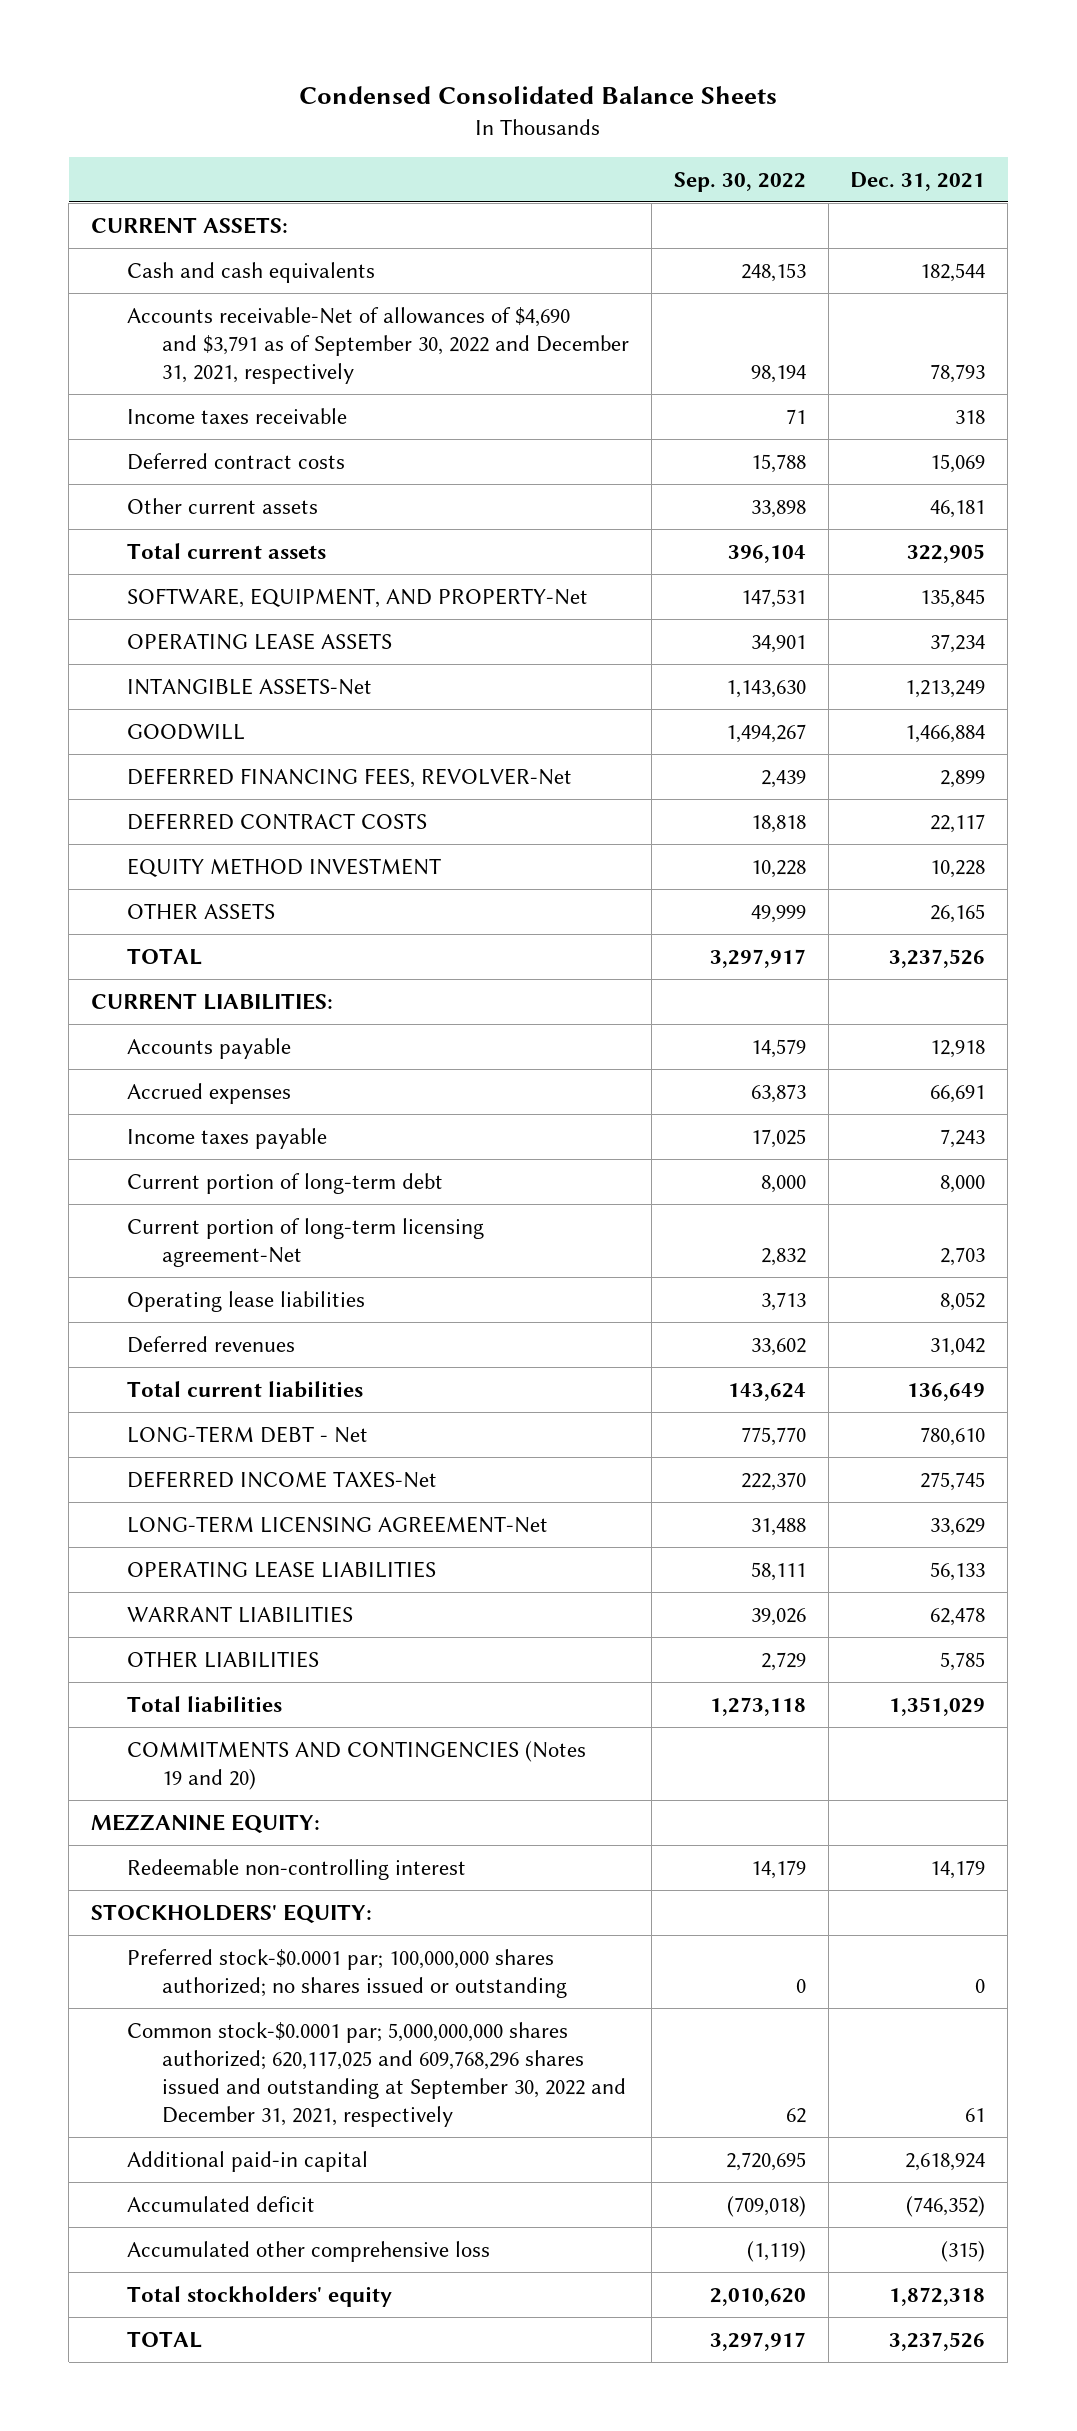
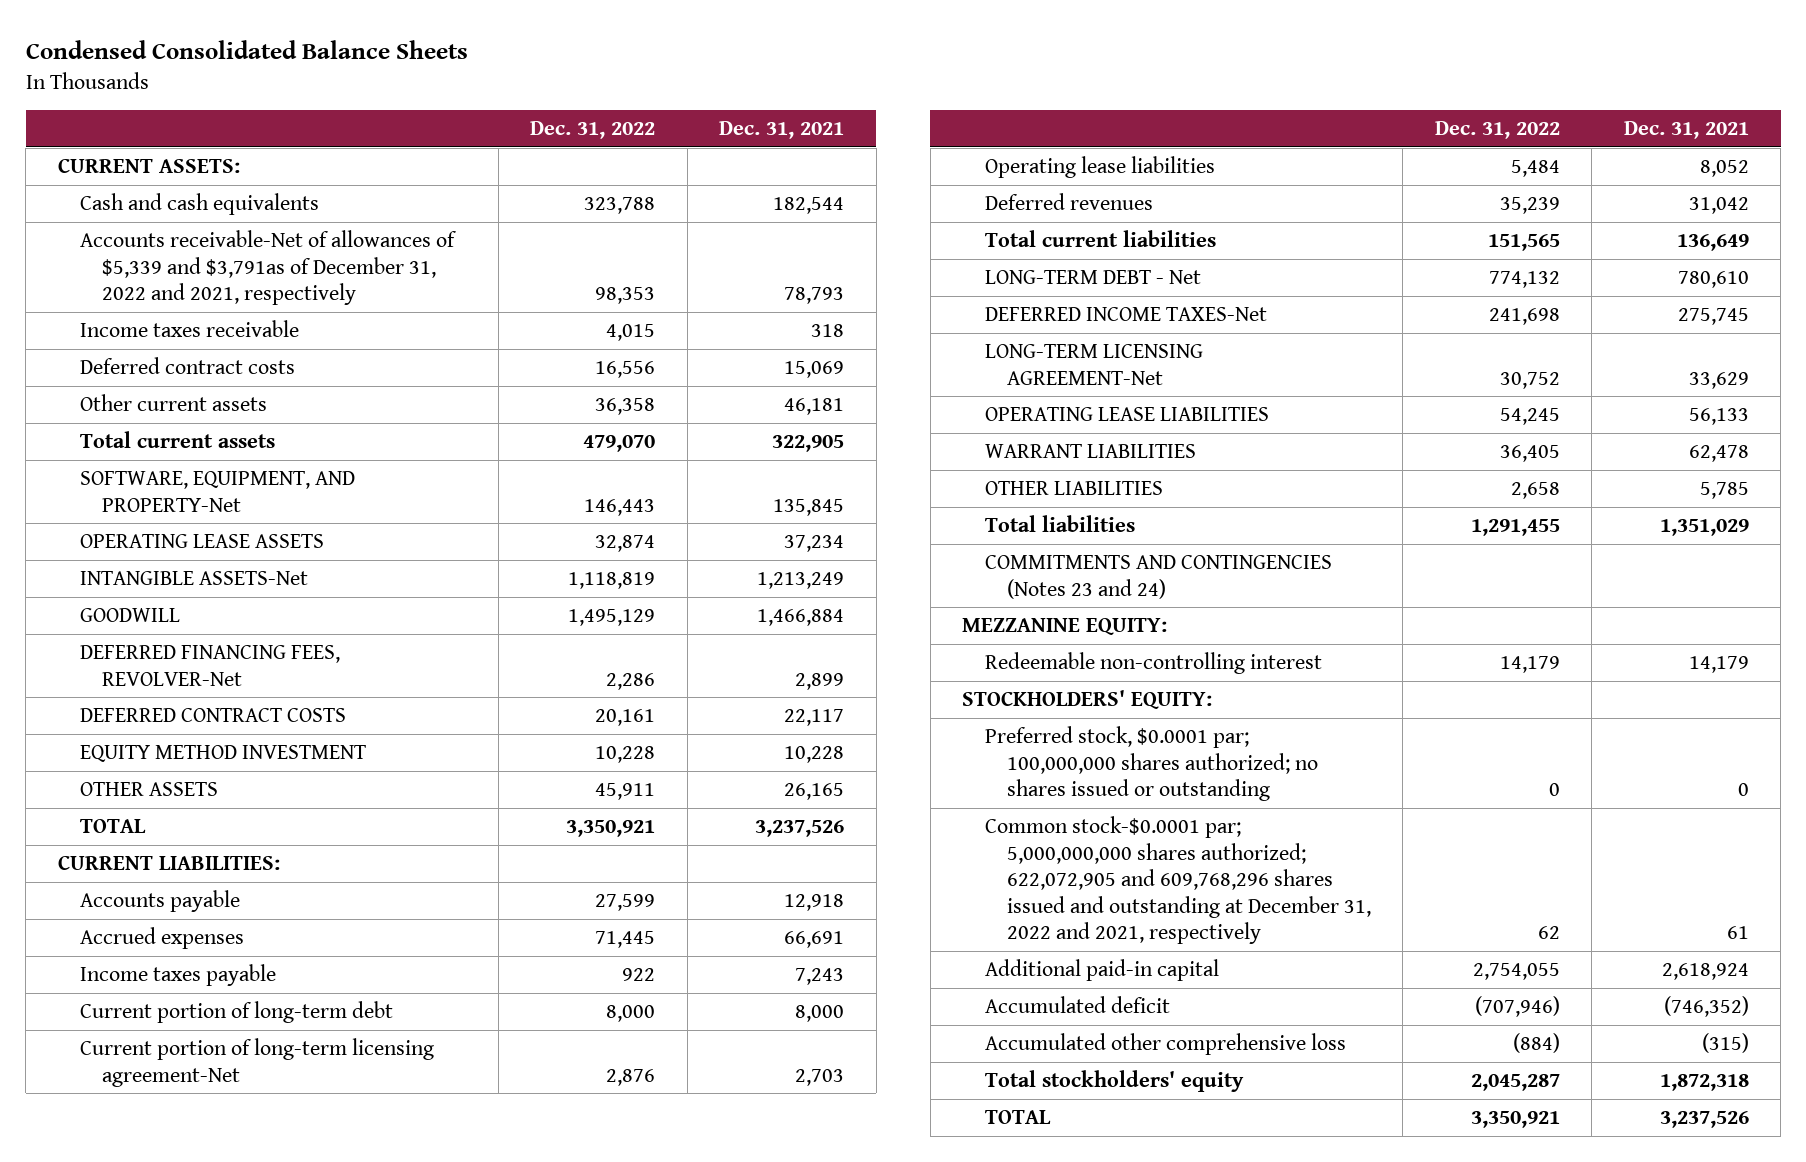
- | Sep. 30, 2022 | Dec. 31, 2021
+ | Dec. 31, 2022 | Dec. 31, 2021
- Accounts receivable-Net of allowances of $4,690 and $3,791 as of September 30, 2022 and December 31, 2021, respectively | 98,194 | 78,793
+ Accounts receivable-Net of allowances of $5,339 and $3,791as of December 31, 2022 and 2021, respectively | 98,353 | 78,793
- COMMITMENTS AND CONTINGENCIES (Notes 19 and 20)
+ COMMITMENTS AND CONTINGENCIES (Notes 23 and 24)
- Preferred stock-$0.0001 par; 100,000,000 shares authorized; no shares issued or outstanding | 0 | 0
- Common stock-$0.0001 par; 5,000,000,000 shares authorized; 620,117,025 and 609,768,296 shares issued and outstanding at September 30, 2022 and December 31, 2021, respectively | 62 | 61
+ Preferred stock, $0.0001 par; 100,000,000 shares authorized; no shares issued or outstanding | 0 | 0
+ Common stock-$0.0001 par; 5,000,000,000 shares authorized; 622,072,905 and 609,768,296 shares issued and outstanding at December 31, 2022 and 2021, respectively | 62 | 61

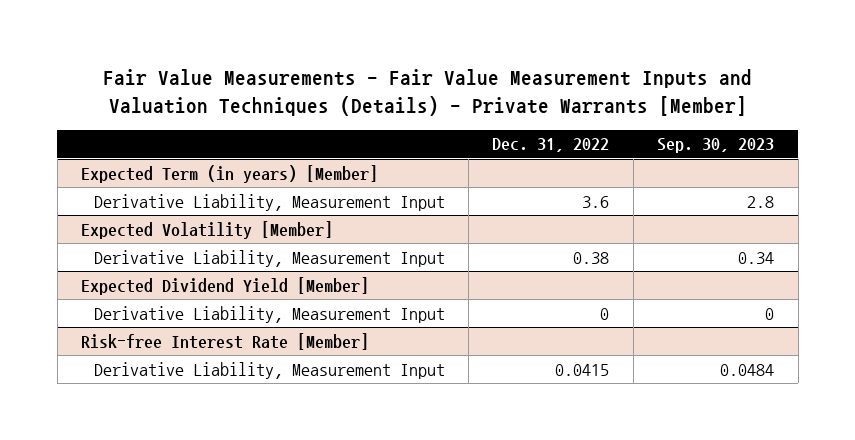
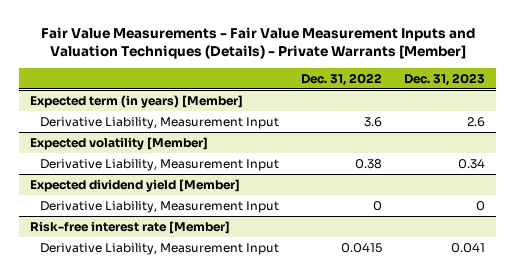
- | Dec. 31, 2022 | Sep. 30, 2023
+ | Dec. 31, 2022 | Dec. 31, 2023
- Expected Term (in years) [Member]
+ Expected term (in years) [Member]
- Expected Volatility [Member]
+ Expected volatility [Member]
- Expected Dividend Yield [Member]
+ Expected dividend yield [Member]
- Risk-free Interest Rate [Member]
+ Risk-free interest rate [Member]

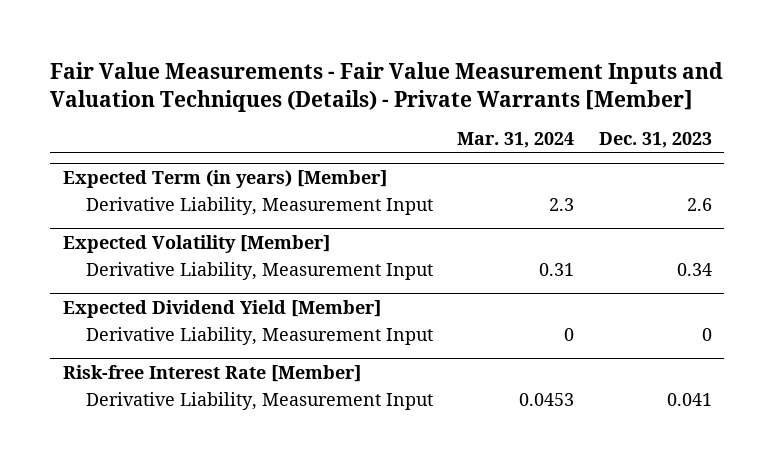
- | Dec. 31, 2022 | Dec. 31, 2023
+ | Mar. 31, 2024 | Dec. 31, 2023
- Expected term (in years) [Member]
+ Expected Term (in years) [Member]
- Expected volatility [Member]
+ Expected Volatility [Member]
- Expected dividend yield [Member]
+ Expected Dividend Yield [Member]
- Risk-free interest rate [Member]
+ Risk-free Interest Rate [Member]

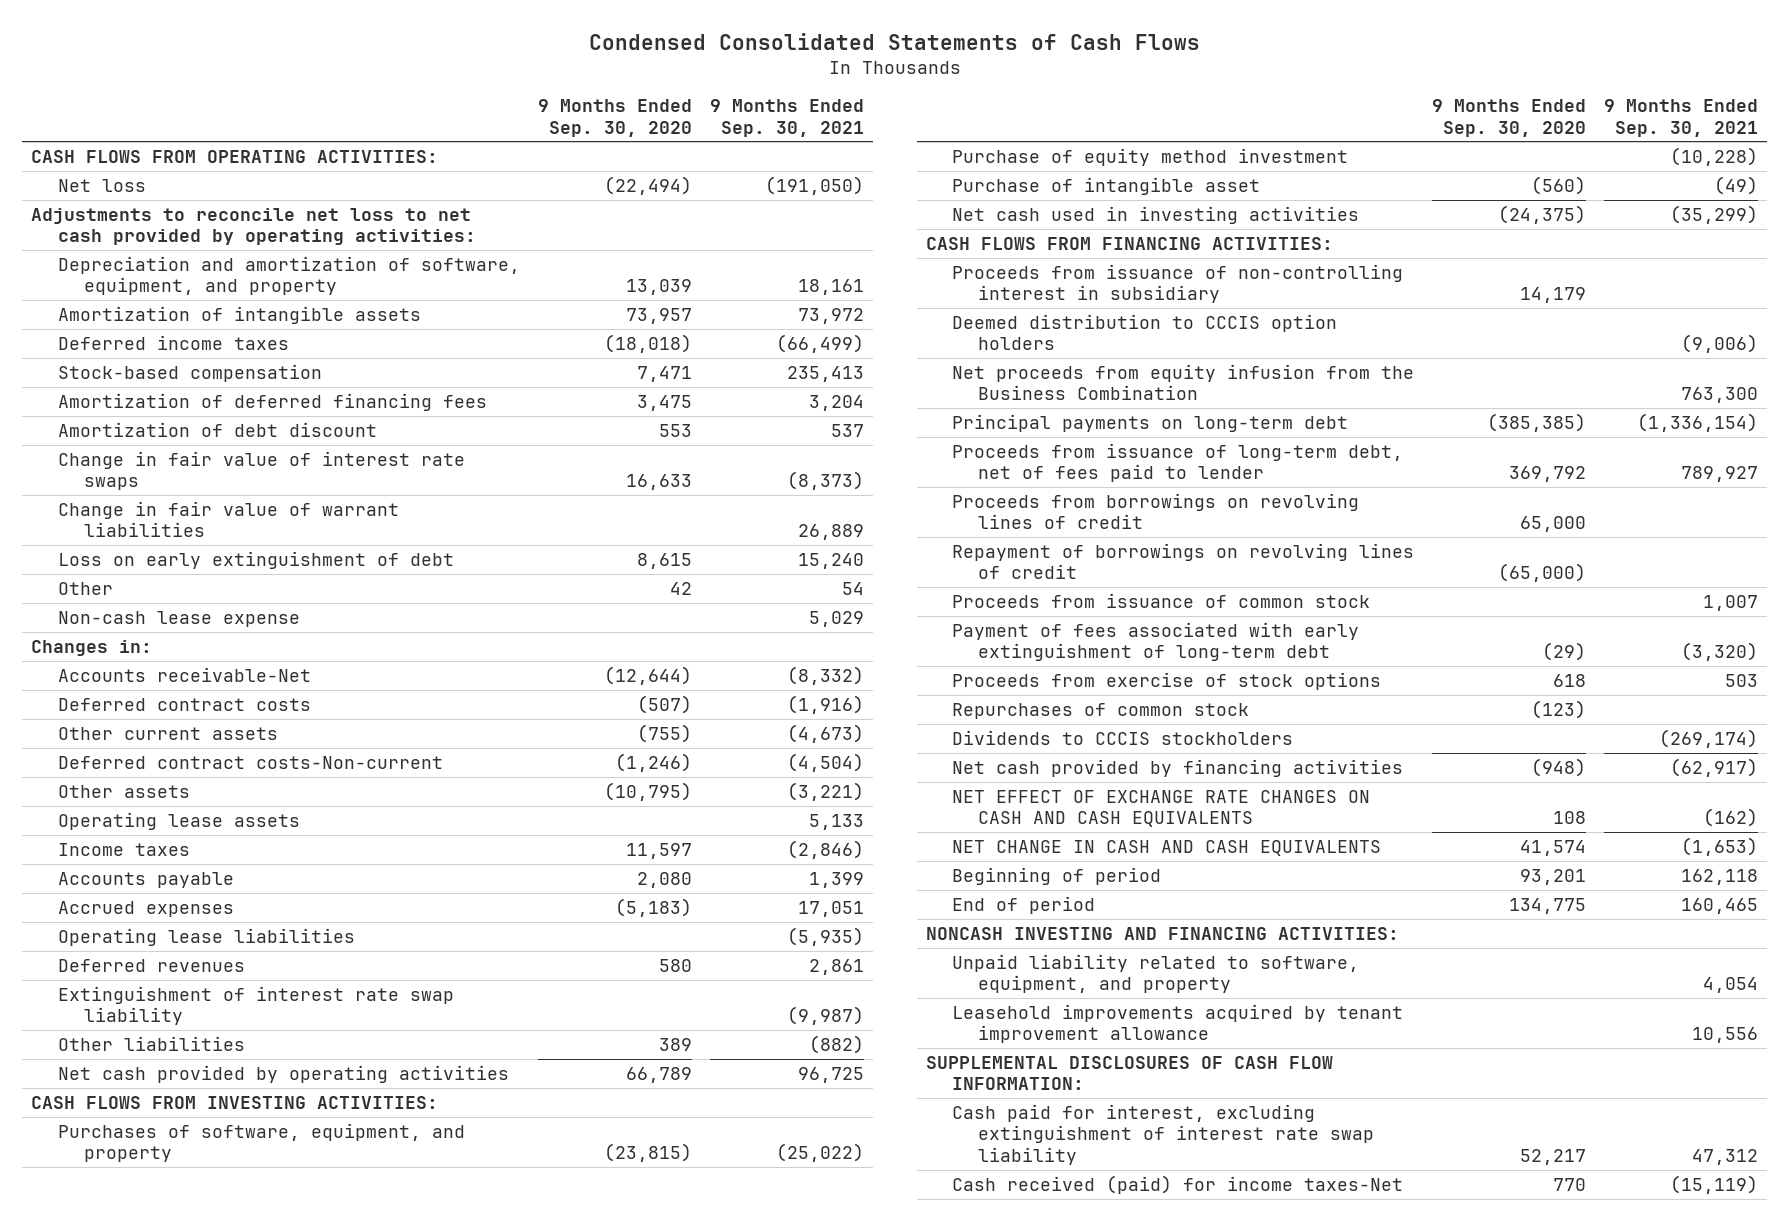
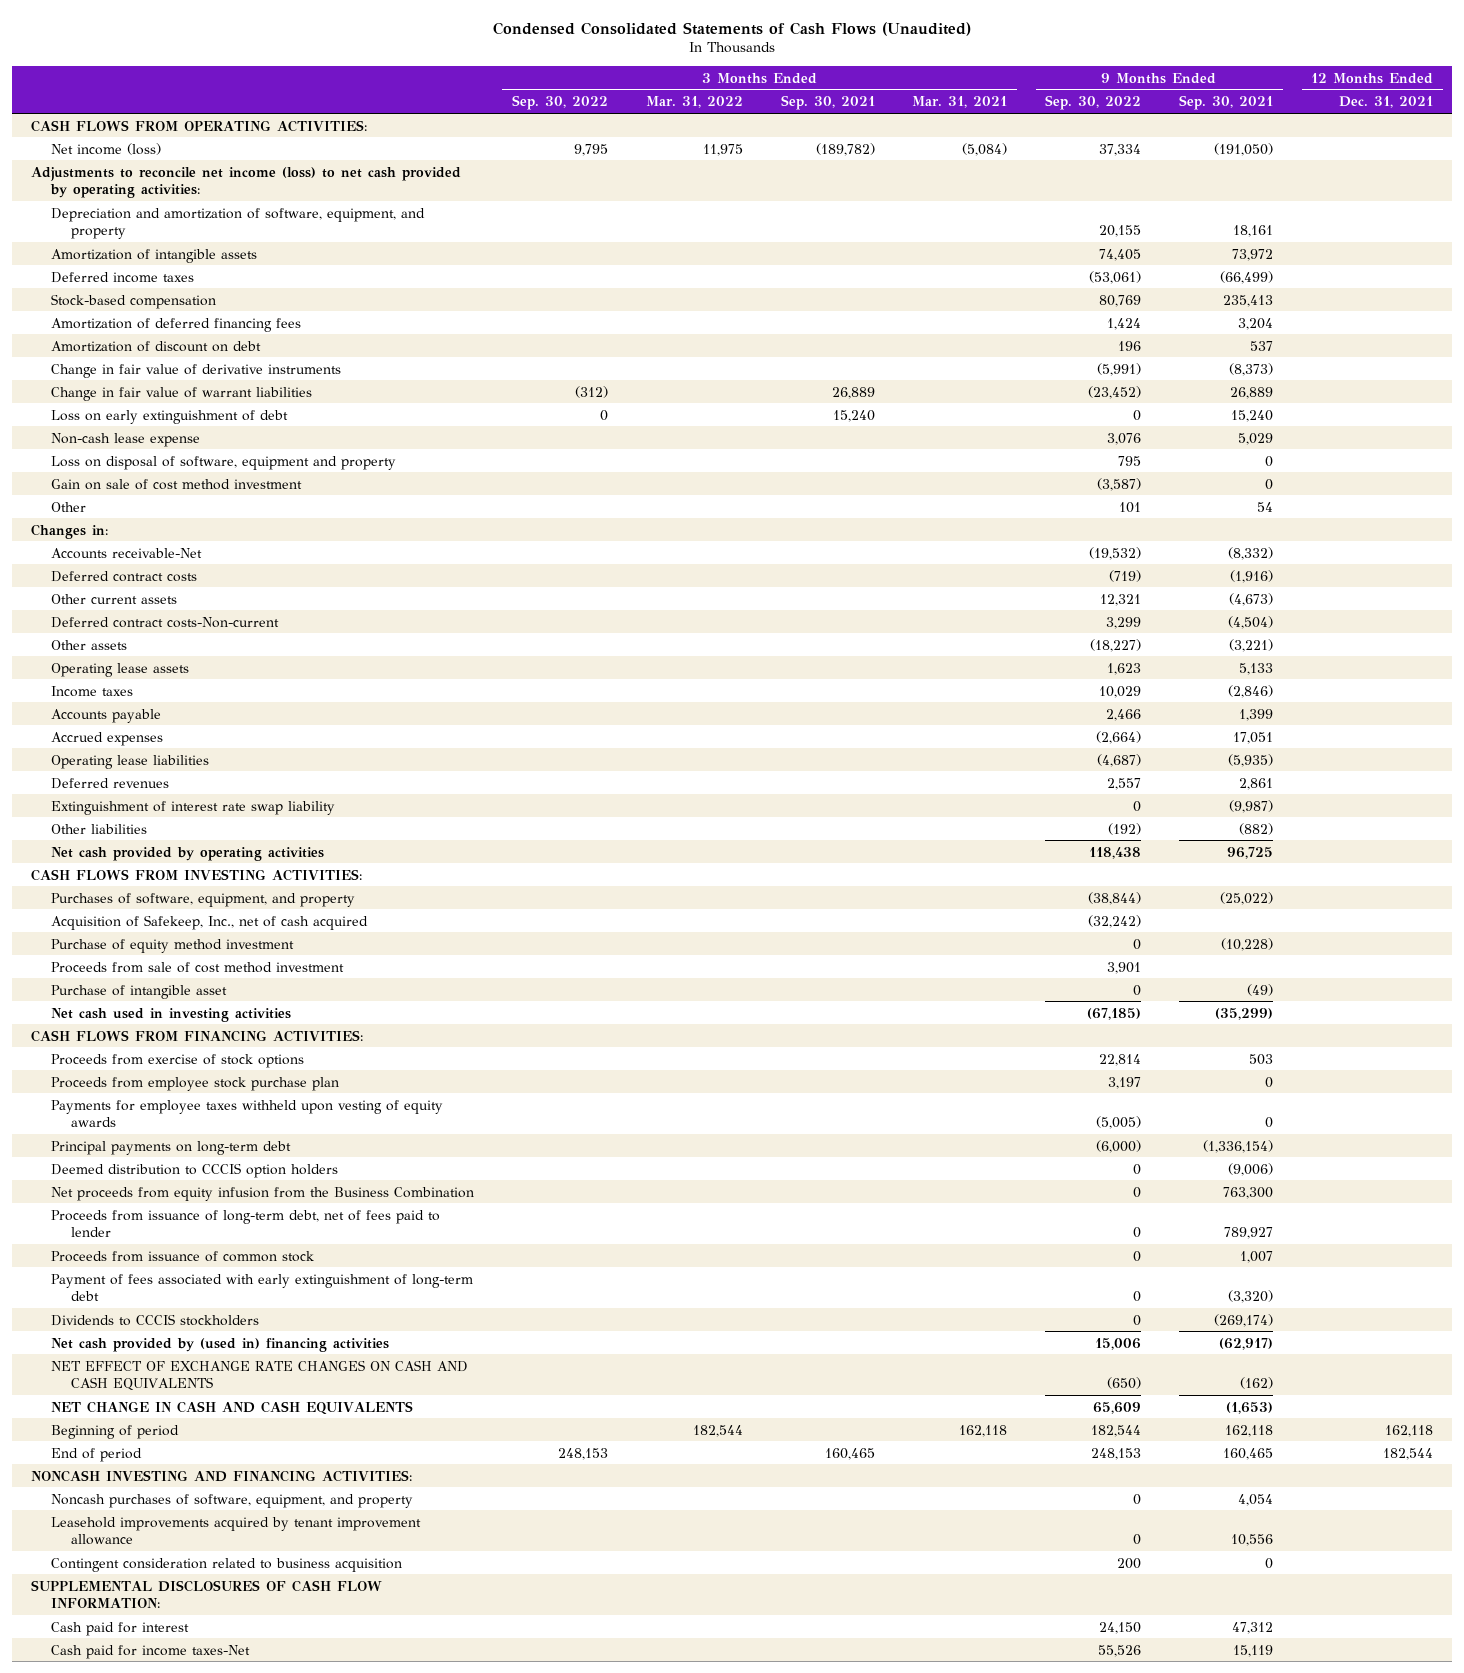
- Condensed Consolidated Statements of Cash Flows
+ Condensed Consolidated Statements of Cash Flows (Unaudited)
- | 9 Months Ended Sep. 30, 2020 | 9 Months Ended Sep. 30, 2021
+ | 3 Months Ended Sep. 30, 2022 | 3 Months Ended Mar. 31, 2022 | 3 Months Ended Sep. 30, 2021 | 3 Months Ended Mar. 31, 2021 | 9 Months Ended Sep. 30, 2022 | 9 Months Ended Sep. 30, 2021 | 12 Months Ended Dec. 31, 2021
- Net loss | (22,494) | (191,050)
- Adjustments to reconcile net loss to net cash provided by operating activities:
+ Net income (loss) | 9,795 | 11,975 | (189,782) | (5,084) | 37,334 | (191,050) |
+ Adjustments to reconcile net income (loss) to net cash provided by operating activities:
- Amortization of debt discount | 553 | 537
- Change in fair value of interest rate swaps | 16,633 | (8,373)
+ Amortization of discount on debt | | | | | 196 | 537 |
+ Change in fair value of derivative instruments | | | | | (5,991) | (8,373) |
+ Loss on disposal of software, equipment and property | | | | | 795 | 0 |
+ Gain on sale of cost method investment | | | | | (3,587) | 0 |
moved down: Other | | | | | 101 | 54 |
+ Acquisition of Safekeep, Inc., net of cash acquired | | | | | (32,242) | |
+ Proceeds from sale of cost method investment | | | | | 3,901 | |
- Proceeds from issuance of non-controlling interest in subsidiary | 14,179 |
moved up: Proceeds from exercise of stock options | | | | | 22,814 | 503 |
+ Proceeds from employee stock purchase plan | | | | | 3,197 | 0 |
+ Payments for employee taxes withheld upon vesting of equity awards | | | | | (5,005) | 0 |
moved up: Principal payments on long-term debt | | | | | (6,000) | (1,336,154) |
- Proceeds from borrowings on revolving lines of credit | 65,000 |
- Repayment of borrowings on revolving lines of credit | (65,000) |
- Repurchases of common stock | (123) |
- Net cash provided by financing activities | (948) | (62,917)
+ Net cash provided by (used in) financing activities | | | | | 15,006 | (62,917) |
- Unpaid liability related to software, equipment, and property | | 4,054
+ Noncash purchases of software, equipment, and property | | | | | 0 | 4,054 |
+ Contingent consideration related to business acquisition | | | | | 200 | 0 |
- Cash paid for interest, excluding extinguishment of interest rate swap liability | 52,217 | 47,312
- Cash received (paid) for income taxes-Net | 770 | (15,119)
+ Cash paid for interest | | | | | 24,150 | 47,312 |
+ Cash paid for income taxes-Net | | | | | 55,526 | 15,119 |

